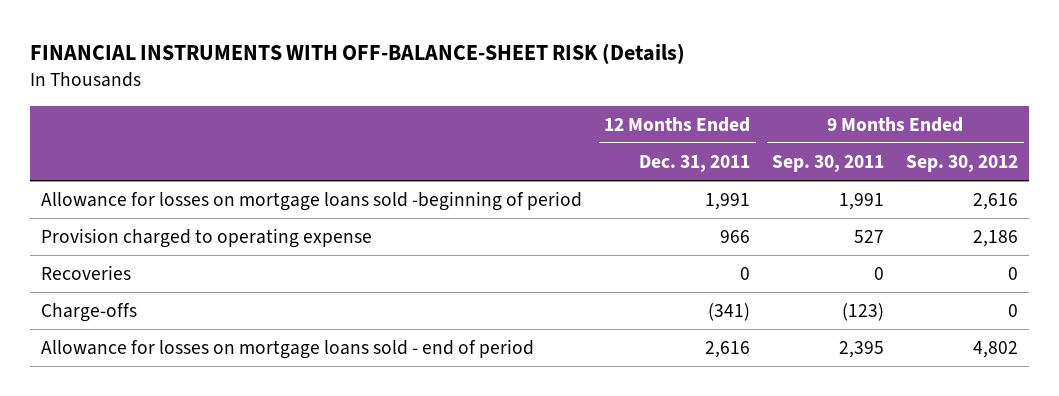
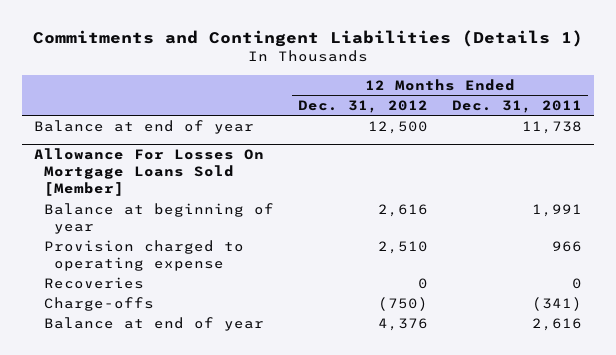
- FINANCIAL INSTRUMENTS WITH OFF-BALANCE-SHEET RISK (Details)
+ Commitments and Contingent Liabilities (Details 1)
- | 12 Months Ended Dec. 31, 2011 | 9 Months Ended Sep. 30, 2011 | 9 Months Ended Sep. 30, 2012
+ | 12 Months Ended Dec. 31, 2012 | 12 Months Ended Dec. 31, 2011
- Allowance for losses on mortgage loans sold -beginning of period | 1,991 | 1,991 | 2,616
+ Balance at end of year | 12,500 | 11,738
+ Allowance For Losses On Mortgage Loans Sold [Member]
+ Balance at beginning of year | 2,616 | 1,991
- Allowance for losses on mortgage loans sold - end of period | 2,616 | 2,395 | 4,802
+ Balance at end of year | 4,376 | 2,616

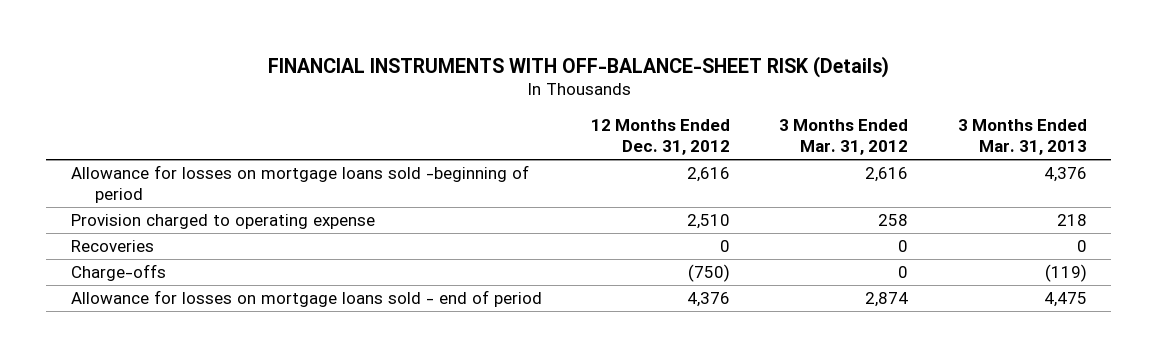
- Commitments and Contingent Liabilities (Details 1)
+ FINANCIAL INSTRUMENTS WITH OFF-BALANCE-SHEET RISK (Details)
- | 12 Months Ended Dec. 31, 2012 | 12 Months Ended Dec. 31, 2011
+ | 12 Months Ended Dec. 31, 2012 | 3 Months Ended Mar. 31, 2012 | 3 Months Ended Mar. 31, 2013
- Balance at end of year | 12,500 | 11,738
- Allowance For Losses On Mortgage Loans Sold [Member]
- Balance at beginning of year | 2,616 | 1,991
+ Allowance for losses on mortgage loans sold -beginning of period | 2,616 | 2,616 | 4,376
- Balance at end of year | 4,376 | 2,616
+ Allowance for losses on mortgage loans sold - end of period | 4,376 | 2,874 | 4,475

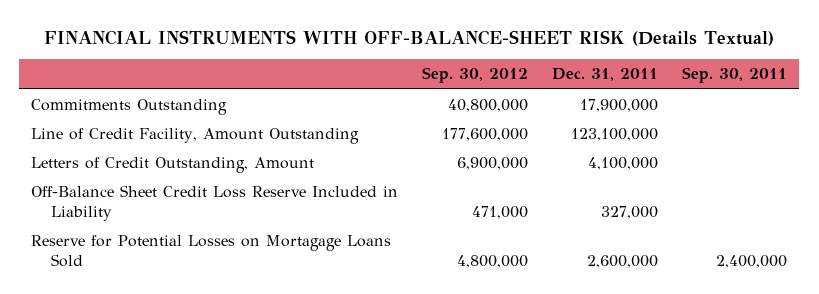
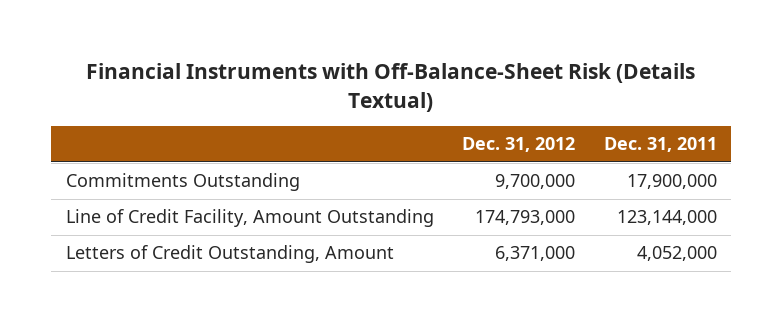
- FINANCIAL INSTRUMENTS WITH OFF-BALANCE-SHEET RISK (Details Textual)
+ Financial Instruments with Off-Balance-Sheet Risk (Details Textual)
- | Sep. 30, 2012 | Dec. 31, 2011 | Sep. 30, 2011
+ | Dec. 31, 2012 | Dec. 31, 2011
- Line of Credit Facility, Amount Outstanding | 177,600,000 | 123,100,000 |
- Letters of Credit Outstanding, Amount | 6,900,000 | 4,100,000 |
- Off-Balance Sheet Credit Loss Reserve Included in Liability | 471,000 | 327,000 |
- Reserve for Potential Losses on Mortagage Loans Sold | 4,800,000 | 2,600,000 | 2,400,000
+ Line of Credit Facility, Amount Outstanding | 174,793,000 | 123,144,000
+ Letters of Credit Outstanding, Amount | 6,371,000 | 4,052,000

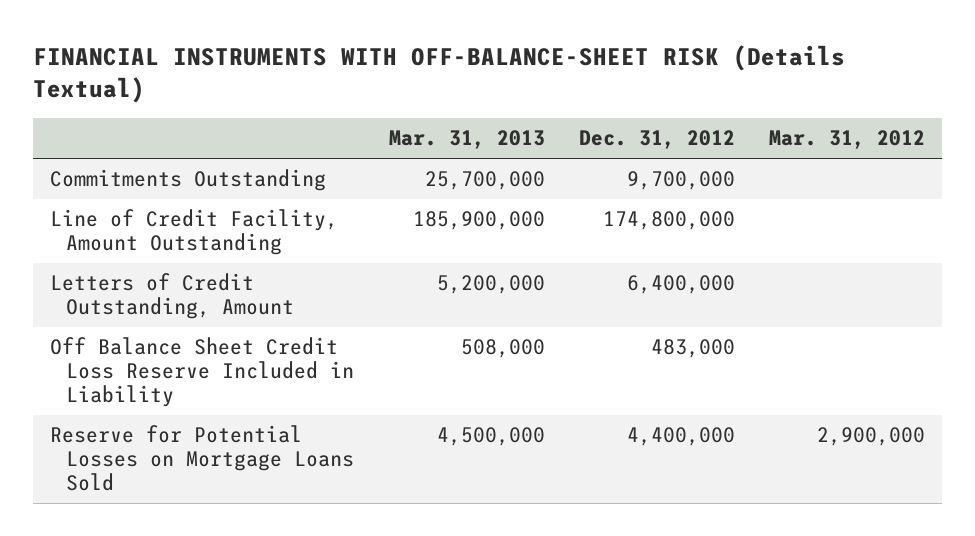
- Financial Instruments with Off-Balance-Sheet Risk (Details Textual)
+ FINANCIAL INSTRUMENTS WITH OFF-BALANCE-SHEET RISK (Details Textual)
- | Dec. 31, 2012 | Dec. 31, 2011
+ | Mar. 31, 2013 | Dec. 31, 2012 | Mar. 31, 2012
- Line of Credit Facility, Amount Outstanding | 174,793,000 | 123,144,000
- Letters of Credit Outstanding, Amount | 6,371,000 | 4,052,000
+ Line of Credit Facility, Amount Outstanding | 185,900,000 | 174,800,000 |
+ Letters of Credit Outstanding, Amount | 5,200,000 | 6,400,000 |
+ Off Balance Sheet Credit Loss Reserve Included in Liability | 508,000 | 483,000 |
+ Reserve for Potential Losses on Mortgage Loans Sold | 4,500,000 | 4,400,000 | 2,900,000

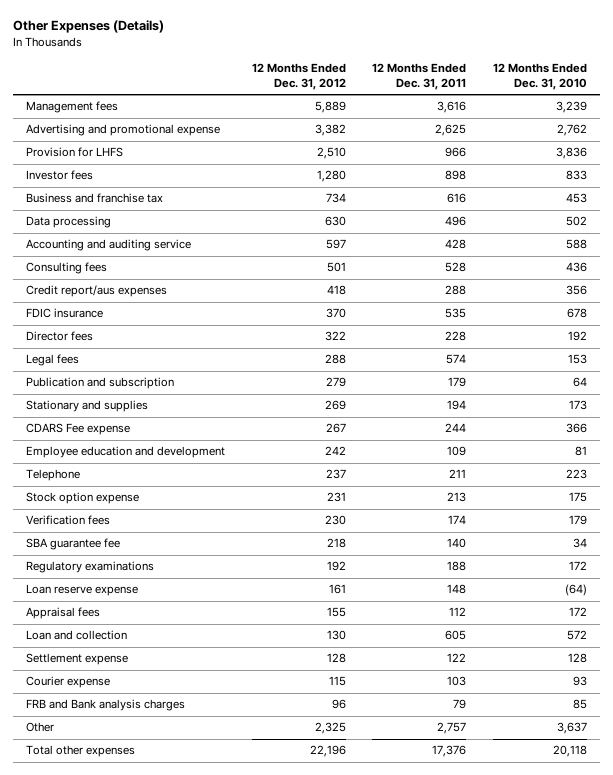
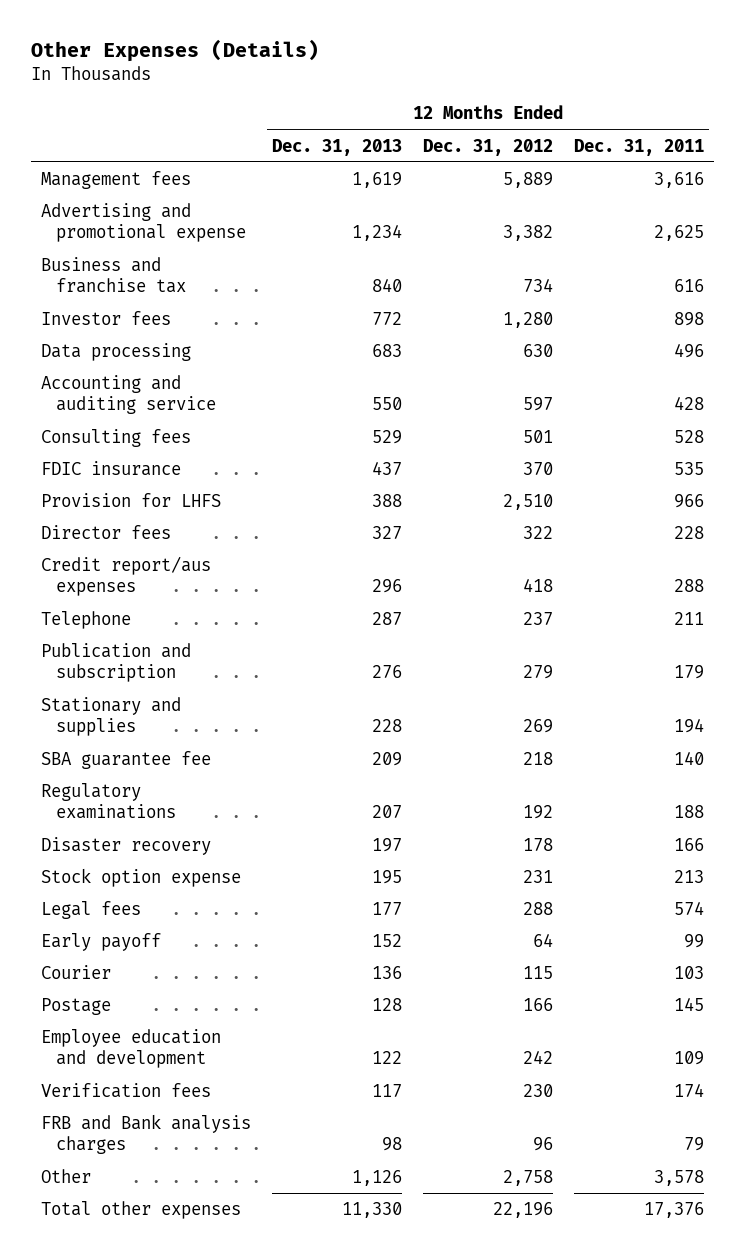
- | 12 Months Ended Dec. 31, 2012 | 12 Months Ended Dec. 31, 2011 | 12 Months Ended Dec. 31, 2010
+ | 12 Months Ended Dec. 31, 2013 | 12 Months Ended Dec. 31, 2012 | 12 Months Ended Dec. 31, 2011
moved down: Investor fees | 772 | 1,280 | 898
moved down: Provision for LHFS | 388 | 2,510 | 966
moved down: Credit report/aus expenses | 296 | 418 | 288
moved up: Telephone | 287 | 237 | 211
- CDARS Fee expense | 267 | 244 | 366
- Loan reserve expense | 161 | 148 | (64)
- Appraisal fees | 155 | 112 | 172
- Loan and collection | 130 | 605 | 572
- Settlement expense | 128 | 122 | 128
- Courier expense | 115 | 103 | 93
+ Disaster recovery | 197 | 178 | 166
moved down: Stock option expense | 195 | 231 | 213
moved down: Legal fees | 177 | 288 | 574
+ Early payoff | 152 | 64 | 99
+ Courier | 136 | 115 | 103
+ Postage | 128 | 166 | 145
moved down: Employee education and development | 122 | 242 | 109
moved down: Verification fees | 117 | 230 | 174
- Other | 2,325 | 2,757 | 3,637
+ Other | 1,126 | 2,758 | 3,578

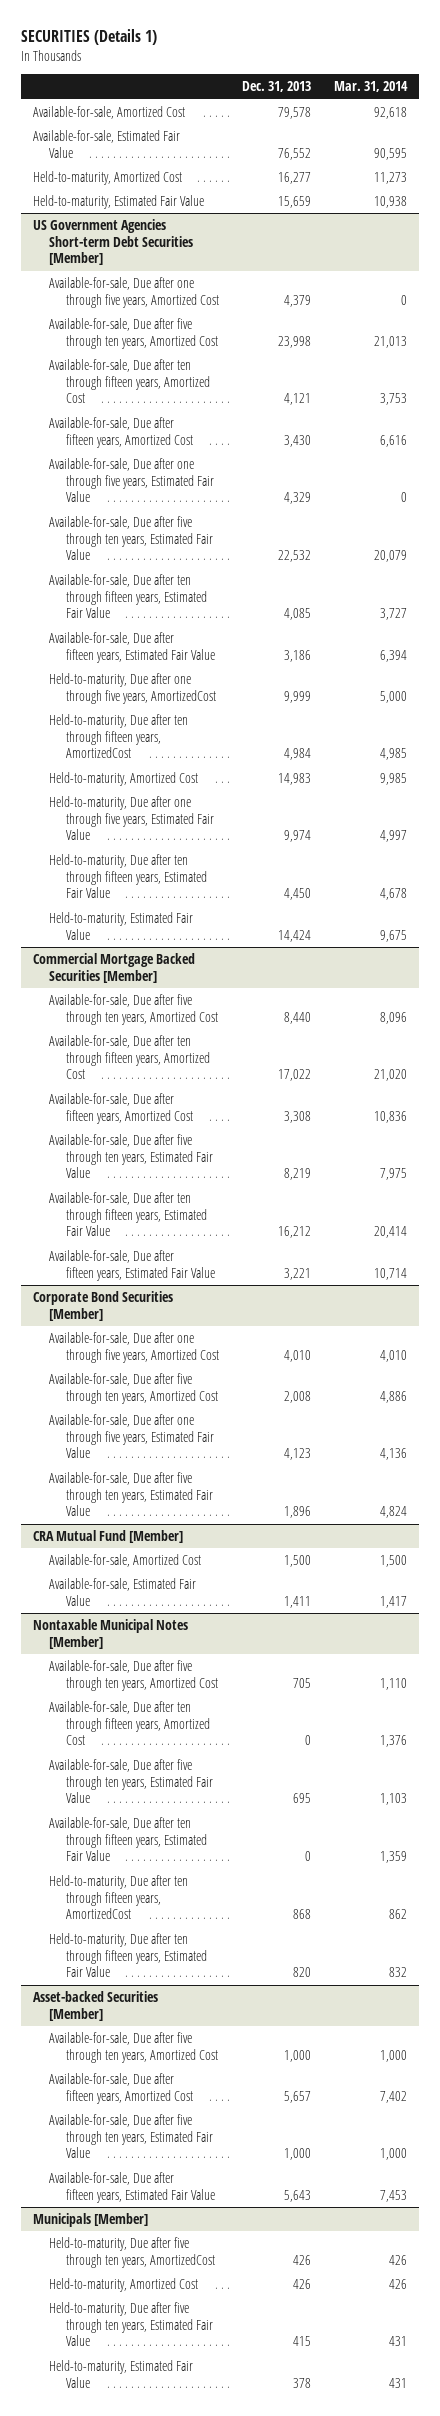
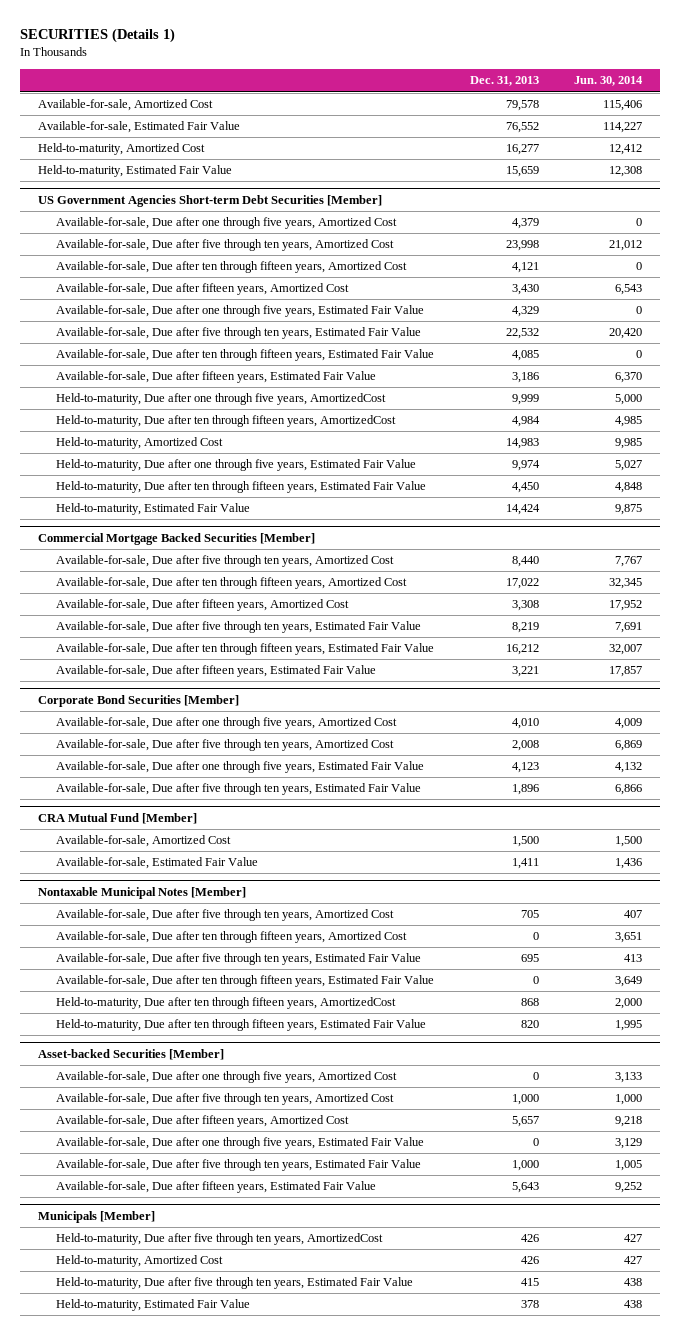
- | Dec. 31, 2013 | Mar. 31, 2014
+ | Dec. 31, 2013 | Jun. 30, 2014
@ Asset-backed Securities [Member]
+ Available-for-sale, Due after one through five years, Amortized Cost | 0 | 3,133
+ Available-for-sale, Due after one through five years, Estimated Fair Value | 0 | 3,129

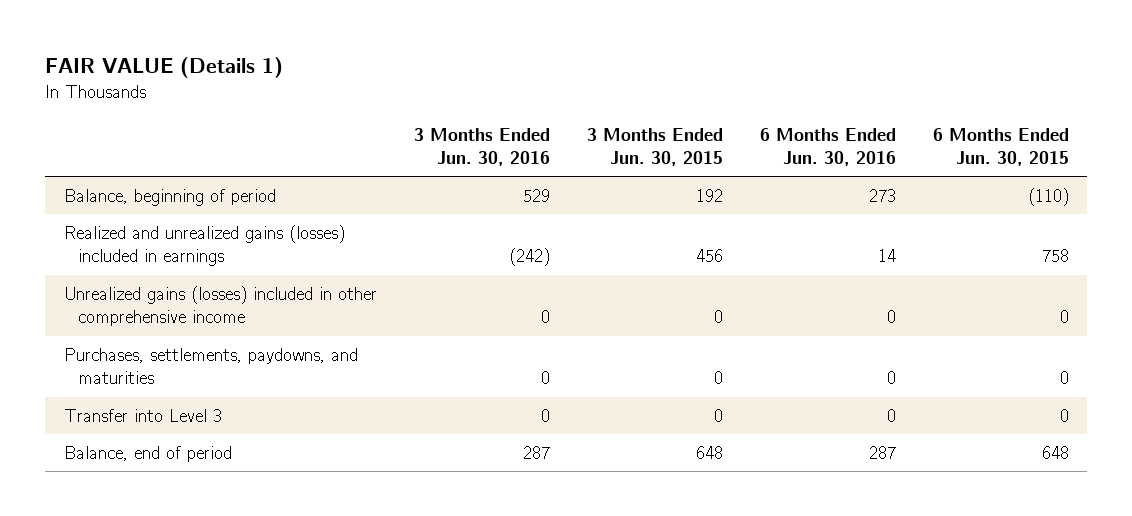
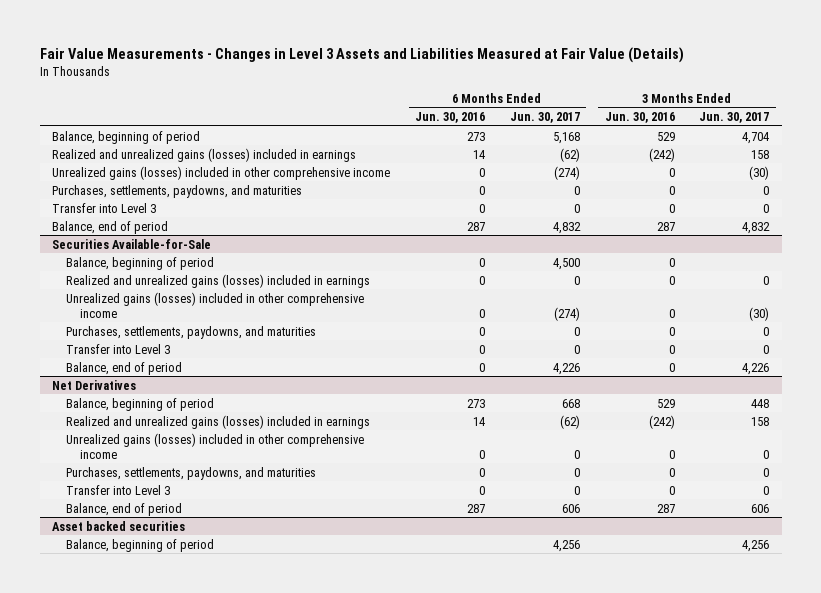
- FAIR VALUE (Details 1)
+ Fair Value Measurements - Changes in Level 3 Assets and Liabilities Measured at Fair Value (Details)
- | 3 Months Ended Jun. 30, 2016 | 3 Months Ended Jun. 30, 2015 | 6 Months Ended Jun. 30, 2016 | 6 Months Ended Jun. 30, 2015
+ | 6 Months Ended Jun. 30, 2016 | 6 Months Ended Jun. 30, 2017 | 3 Months Ended Jun. 30, 2016 | 3 Months Ended Jun. 30, 2017
+ Securities Available-for-Sale
+ Balance, beginning of period | 0 | 4,500 | 0 |
+ Realized and unrealized gains (losses) included in earnings | 0 | 0 | 0 | 0
+ Unrealized gains (losses) included in other comprehensive income | 0 | (274) | 0 | (30)
+ Purchases, settlements, paydowns, and maturities | 0 | 0 | 0 | 0
+ Transfer into Level 3 | 0 | 0 | 0 | 0
+ Balance, end of period | 0 | 4,226 | 0 | 4,226
+ Net Derivatives
+ Balance, beginning of period | 273 | 668 | 529 | 448
+ Realized and unrealized gains (losses) included in earnings | 14 | (62) | (242) | 158
+ Unrealized gains (losses) included in other comprehensive income | 0 | 0 | 0 | 0
+ Purchases, settlements, paydowns, and maturities | 0 | 0 | 0 | 0
+ Transfer into Level 3 | 0 | 0 | 0 | 0
+ Balance, end of period | 287 | 606 | 287 | 606
+ Asset backed securities
+ Balance, beginning of period | | 4,256 | | 4,256

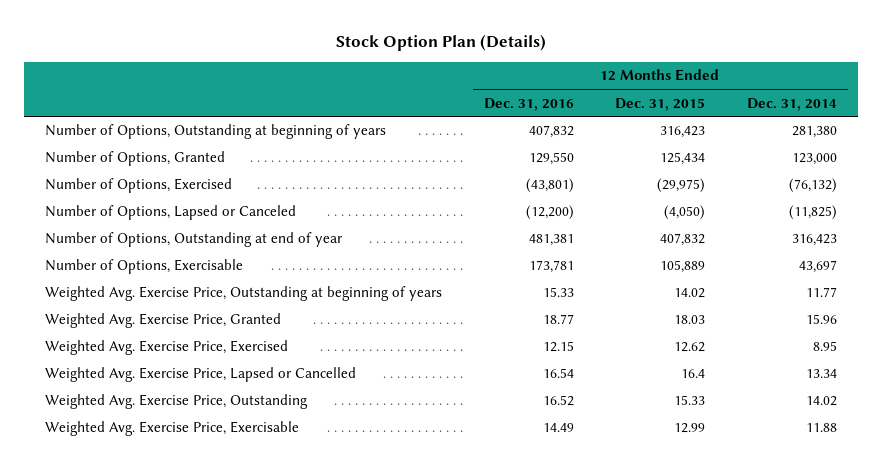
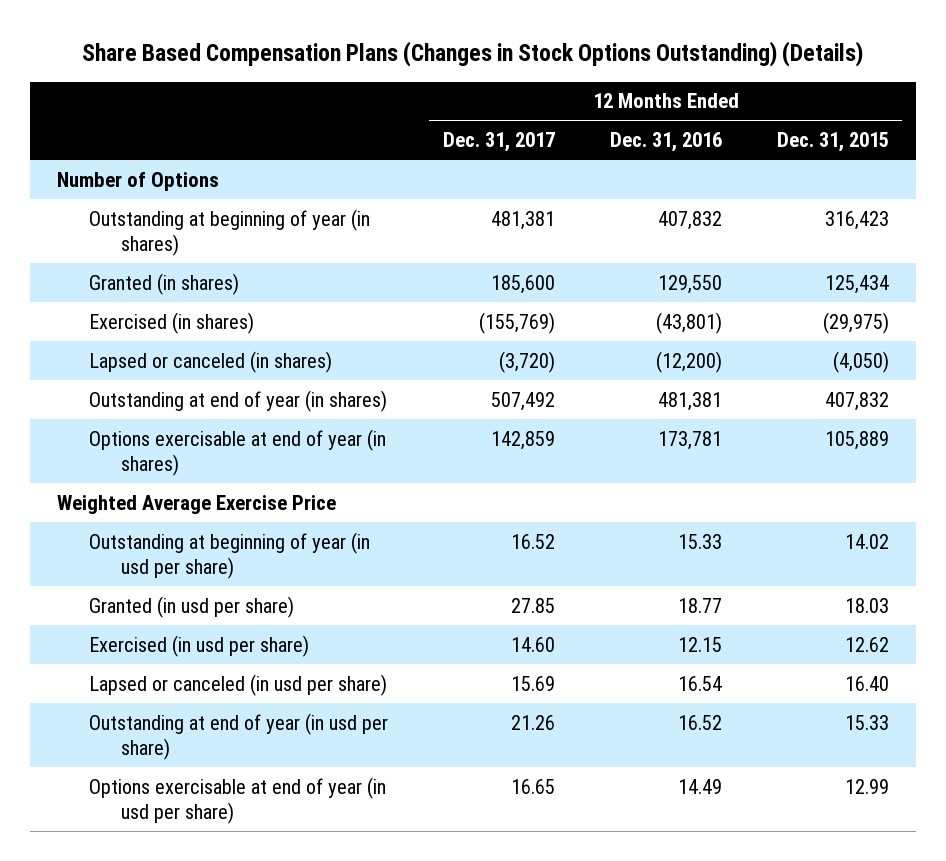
- Stock Option Plan (Details)
+ Share Based Compensation Plans (Changes in Stock Options Outstanding) (Details)
- | 12 Months Ended Dec. 31, 2016 | 12 Months Ended Dec. 31, 2015 | 12 Months Ended Dec. 31, 2014
+ | 12 Months Ended Dec. 31, 2017 | 12 Months Ended Dec. 31, 2016 | 12 Months Ended Dec. 31, 2015
- Number of Options, Outstanding at beginning of years | 407,832 | 316,423 | 281,380
- Number of Options, Granted | 129,550 | 125,434 | 123,000
- Number of Options, Exercised | (43,801) | (29,975) | (76,132)
- Number of Options, Lapsed or Canceled | (12,200) | (4,050) | (11,825)
- Number of Options, Outstanding at end of year | 481,381 | 407,832 | 316,423
- Number of Options, Exercisable | 173,781 | 105,889 | 43,697
- Weighted Avg. Exercise Price, Outstanding at beginning of years | 15.33 | 14.02 | 11.77
- Weighted Avg. Exercise Price, Granted | 18.77 | 18.03 | 15.96
- Weighted Avg. Exercise Price, Exercised | 12.15 | 12.62 | 8.95
- Weighted Avg. Exercise Price, Lapsed or Cancelled | 16.54 | 16.4 | 13.34
- Weighted Avg. Exercise Price, Outstanding | 16.52 | 15.33 | 14.02
- Weighted Avg. Exercise Price, Exercisable | 14.49 | 12.99 | 11.88
+ Number of Options
+ Outstanding at beginning of year (in shares) | 481,381 | 407,832 | 316,423
+ Granted (in shares) | 185,600 | 129,550 | 125,434
+ Exercised (in shares) | (155,769) | (43,801) | (29,975)
+ Lapsed or canceled (in shares) | (3,720) | (12,200) | (4,050)
+ Outstanding at end of year (in shares) | 507,492 | 481,381 | 407,832
+ Options exercisable at end of year (in shares) | 142,859 | 173,781 | 105,889
+ Weighted Average Exercise Price
+ Outstanding at beginning of year (in usd per share) | 16.52 | 15.33 | 14.02
+ Granted (in usd per share) | 27.85 | 18.77 | 18.03
+ Exercised (in usd per share) | 14.60 | 12.15 | 12.62
+ Lapsed or canceled (in usd per share) | 15.69 | 16.54 | 16.40
+ Outstanding at end of year (in usd per share) | 21.26 | 16.52 | 15.33
+ Options exercisable at end of year (in usd per share) | 16.65 | 14.49 | 12.99

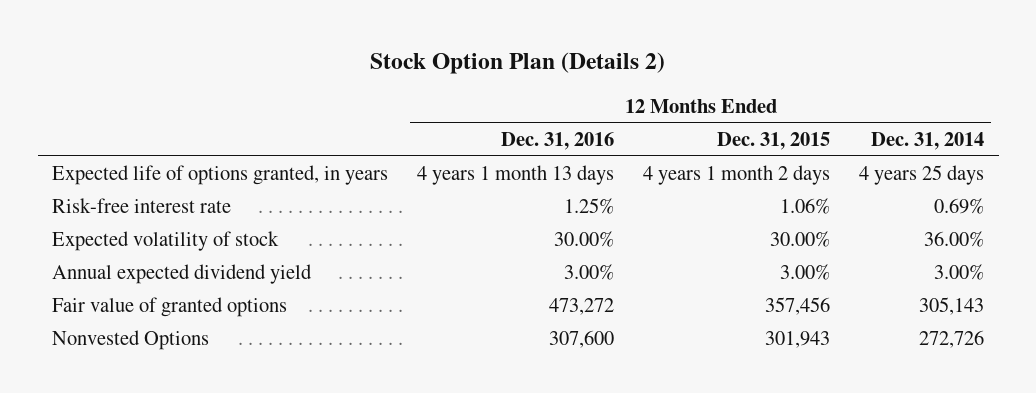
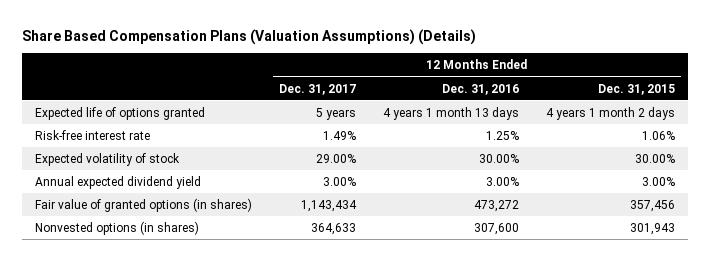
- Stock Option Plan (Details 2)
+ Share Based Compensation Plans (Valuation Assumptions) (Details)
- | 12 Months Ended Dec. 31, 2016 | 12 Months Ended Dec. 31, 2015 | 12 Months Ended Dec. 31, 2014
+ | 12 Months Ended Dec. 31, 2017 | 12 Months Ended Dec. 31, 2016 | 12 Months Ended Dec. 31, 2015
- Expected life of options granted, in years | 4 years 1 month 13 days | 4 years 1 month 2 days | 4 years 25 days
+ Expected life of options granted | 5 years | 4 years 1 month 13 days | 4 years 1 month 2 days
- Fair value of granted options | 473,272 | 357,456 | 305,143
- Nonvested Options | 307,600 | 301,943 | 272,726
+ Fair value of granted options (in shares) | 1,143,434 | 473,272 | 357,456
+ Nonvested options (in shares) | 364,633 | 307,600 | 301,943

